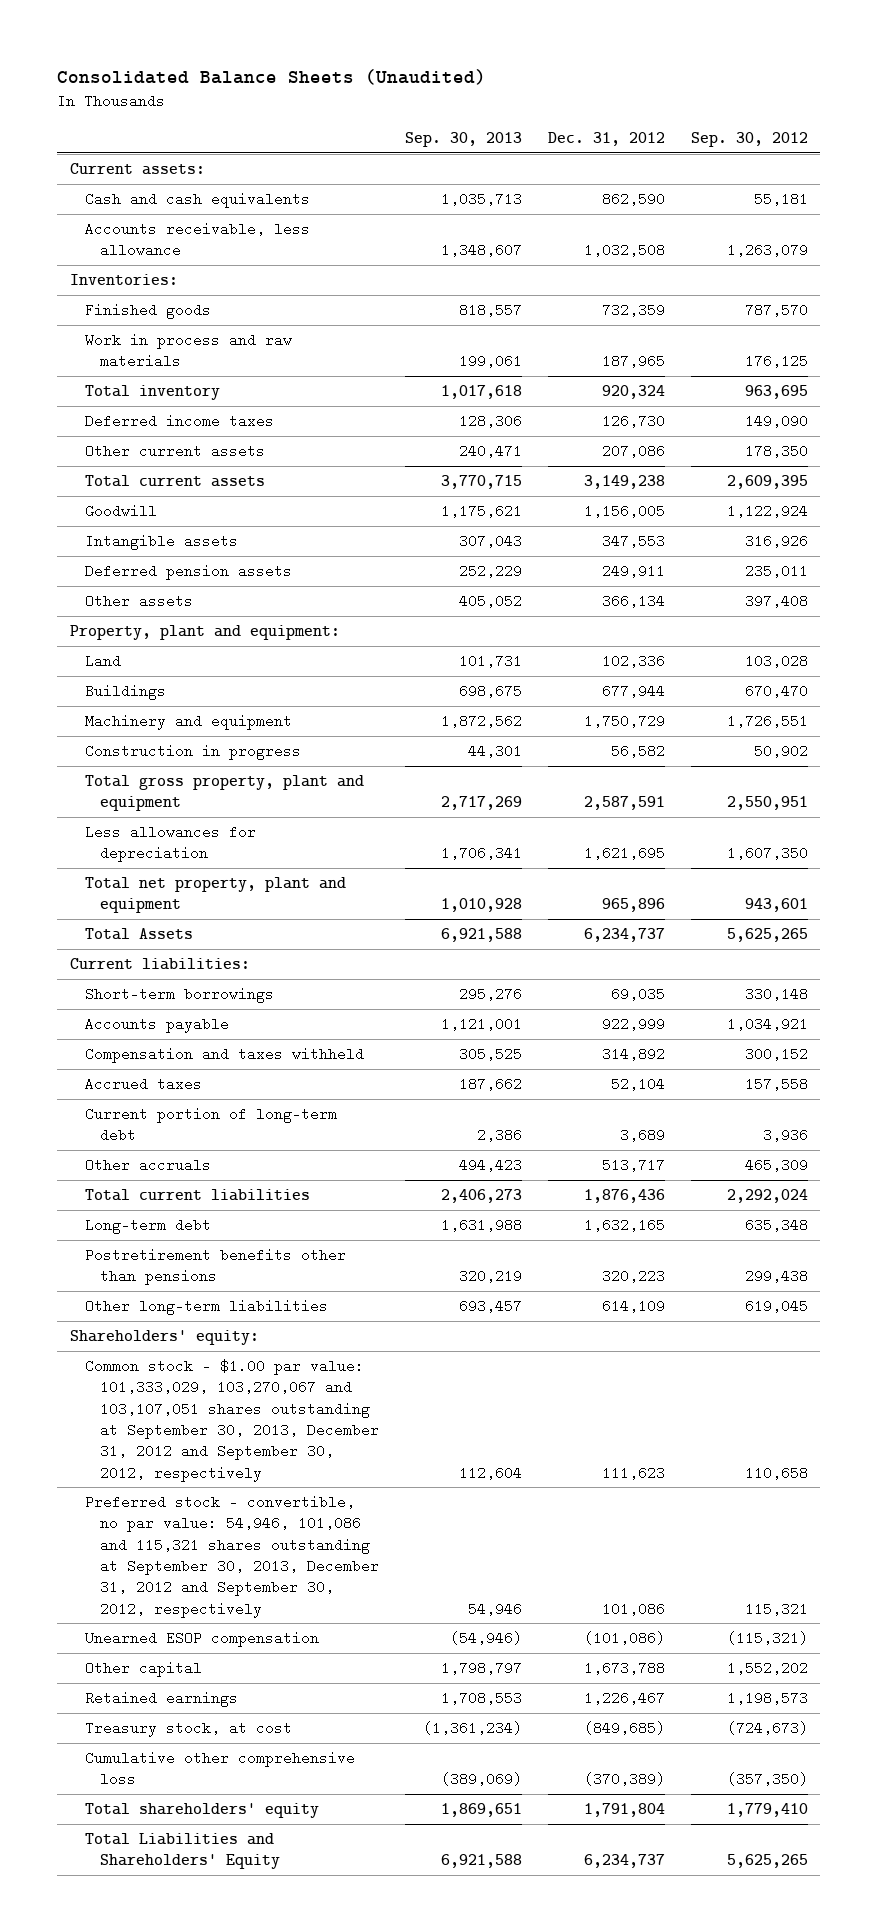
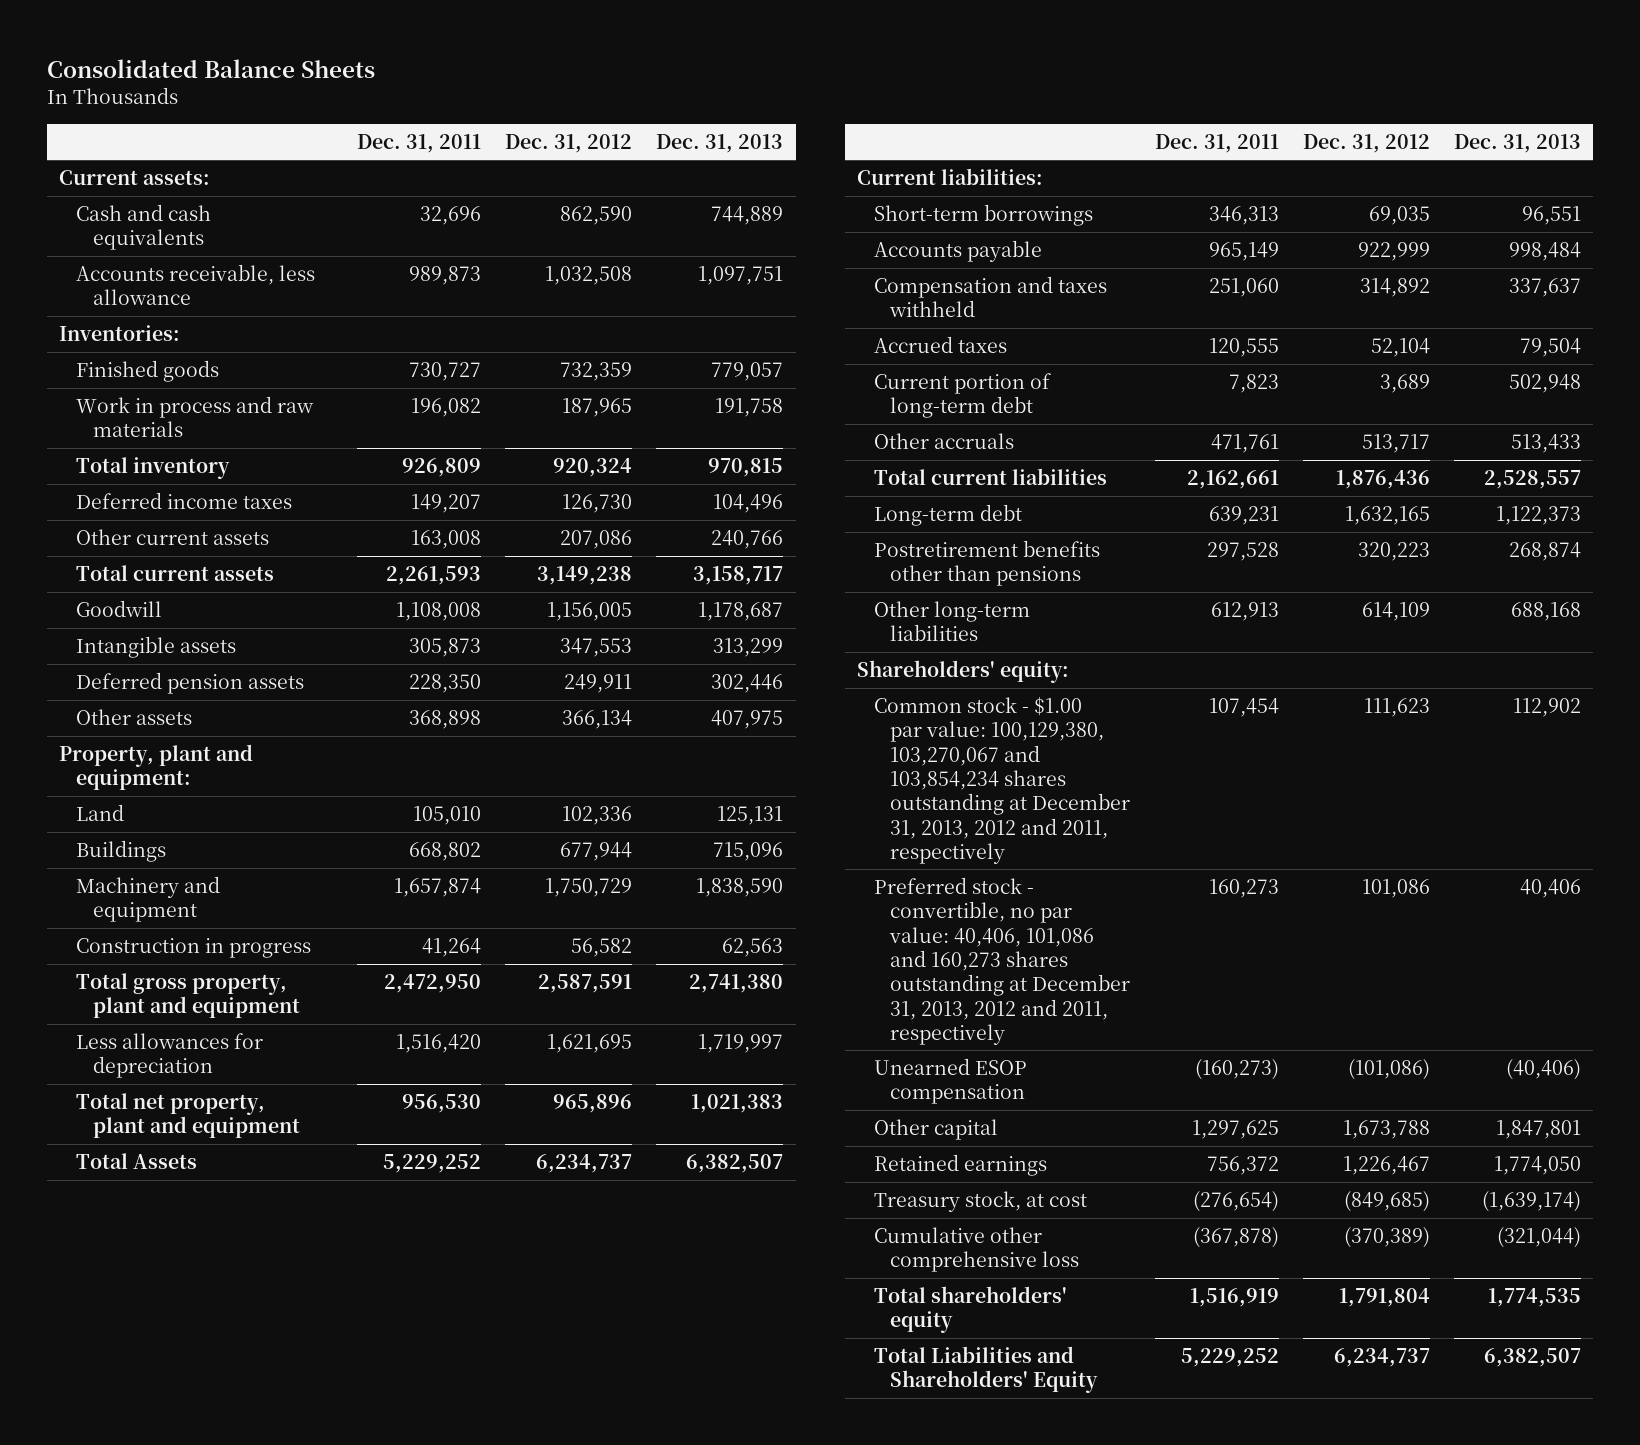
- Consolidated Balance Sheets (Unaudited)
+ Consolidated Balance Sheets
- | Sep. 30, 2013 | Dec. 31, 2012 | Sep. 30, 2012
+ | Dec. 31, 2011 | Dec. 31, 2012 | Dec. 31, 2013
- Common stock - $1.00 par value: 101,333,029, 103,270,067 and 103,107,051 shares outstanding at September 30, 2013, December 31, 2012 and September 30, 2012, respectively | 112,604 | 111,623 | 110,658
- Preferred stock - convertible, no par value: 54,946, 101,086 and 115,321 shares outstanding at September 30, 2013, December 31, 2012 and September 30, 2012, respectively | 54,946 | 101,086 | 115,321
+ Common stock - $1.00 par value: 100,129,380, 103,270,067 and 103,854,234 shares outstanding at December 31, 2013, 2012 and 2011, respectively | 107,454 | 111,623 | 112,902
+ Preferred stock - convertible, no par value: 40,406, 101,086 and 160,273 shares outstanding at December 31, 2013, 2012 and 2011, respectively | 160,273 | 101,086 | 40,406

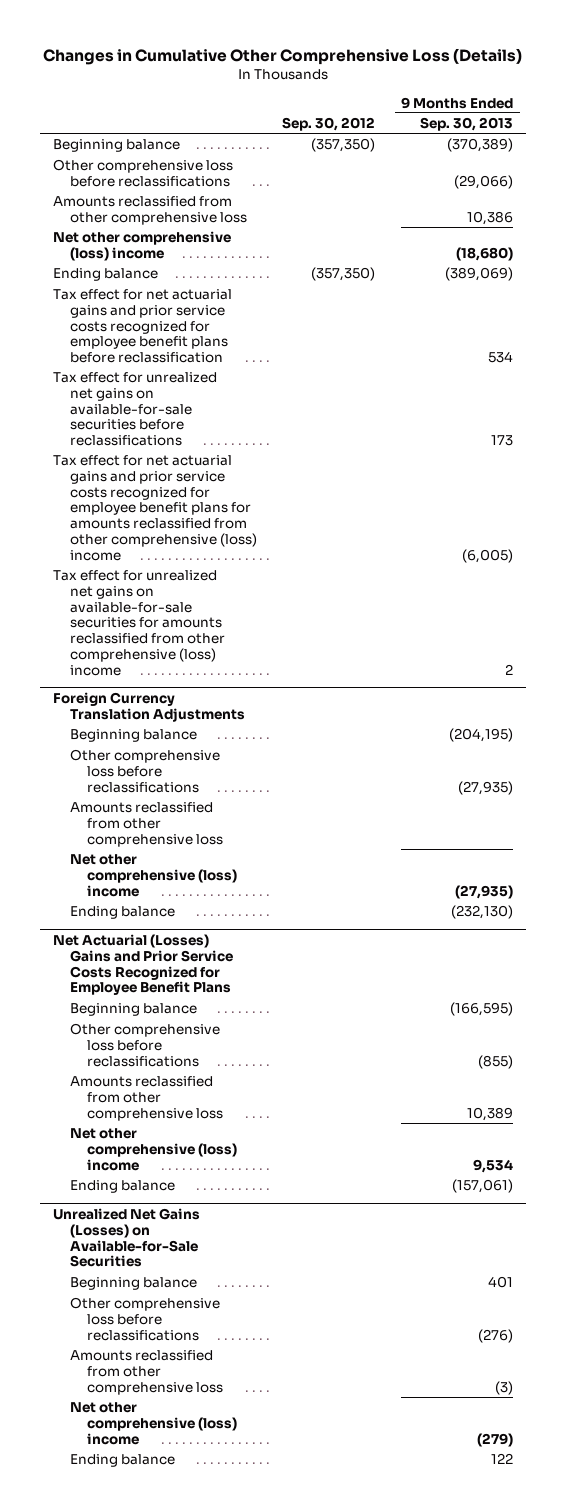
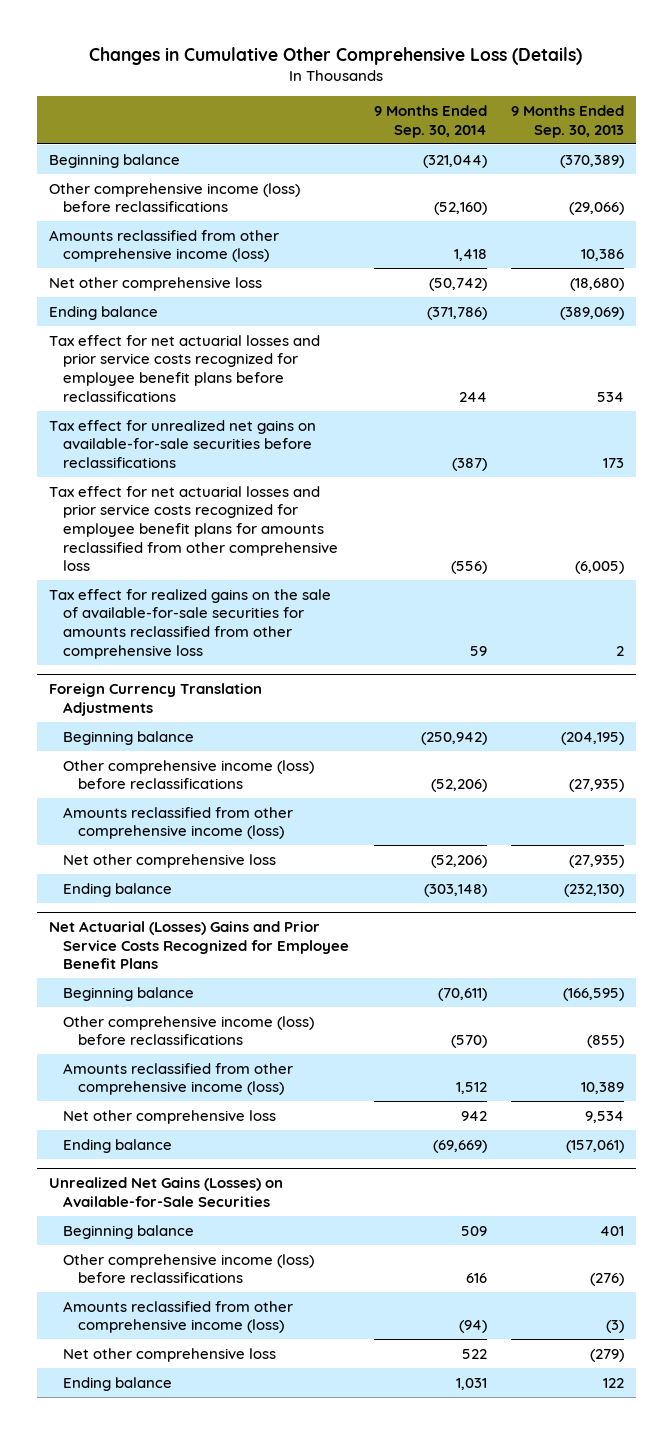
- | Sep. 30, 2012 | 9 Months Ended Sep. 30, 2013
+ | 9 Months Ended Sep. 30, 2014 | 9 Months Ended Sep. 30, 2013
- Other comprehensive loss before reclassifications | | (29,066)
- Amounts reclassified from other comprehensive loss | | 10,386
- Net other comprehensive (loss) income | | (18,680)
+ Other comprehensive income (loss) before reclassifications | (52,160) | (29,066)
+ Amounts reclassified from other comprehensive income (loss) | 1,418 | 10,386
+ Net other comprehensive loss | (50,742) | (18,680)
- Tax effect for net actuarial gains and prior service costs recognized for employee benefit plans before reclassification | | 534
+ Tax effect for net actuarial losses and prior service costs recognized for employee benefit plans before reclassifications | 244 | 534
- Tax effect for net actuarial gains and prior service costs recognized for employee benefit plans for amounts reclassified from other comprehensive (loss) income | | (6,005)
- Tax effect for unrealized net gains on available-for-sale securities for amounts reclassified from other comprehensive (loss) income | | 2
+ Tax effect for net actuarial losses and prior service costs recognized for employee benefit plans for amounts reclassified from other comprehensive loss | (556) | (6,005)
+ Tax effect for realized gains on the sale of available-for-sale securities for amounts reclassified from other comprehensive loss | 59 | 2
@ Foreign Currency Translation Adjustments
- Other comprehensive loss before reclassifications | | (27,935)
- Amounts reclassified from other comprehensive loss
- Net other comprehensive (loss) income | | (27,935)
+ Other comprehensive income (loss) before reclassifications | (52,206) | (27,935)
+ Amounts reclassified from other comprehensive income (loss)
+ Net other comprehensive loss | (52,206) | (27,935)
@ Net Actuarial (Losses) Gains and Prior Service Costs Recognized for Employee Benefit Plans
- Other comprehensive loss before reclassifications | | (855)
- Amounts reclassified from other comprehensive loss | | 10,389
- Net other comprehensive (loss) income | | 9,534
+ Other comprehensive income (loss) before reclassifications | (570) | (855)
+ Amounts reclassified from other comprehensive income (loss) | 1,512 | 10,389
+ Net other comprehensive loss | 942 | 9,534
@ Unrealized Net Gains (Losses) on Available-for-Sale Securities
- Other comprehensive loss before reclassifications | | (276)
- Amounts reclassified from other comprehensive loss | | (3)
- Net other comprehensive (loss) income | | (279)
+ Other comprehensive income (loss) before reclassifications | 616 | (276)
+ Amounts reclassified from other comprehensive income (loss) | (94) | (3)
+ Net other comprehensive loss | 522 | (279)

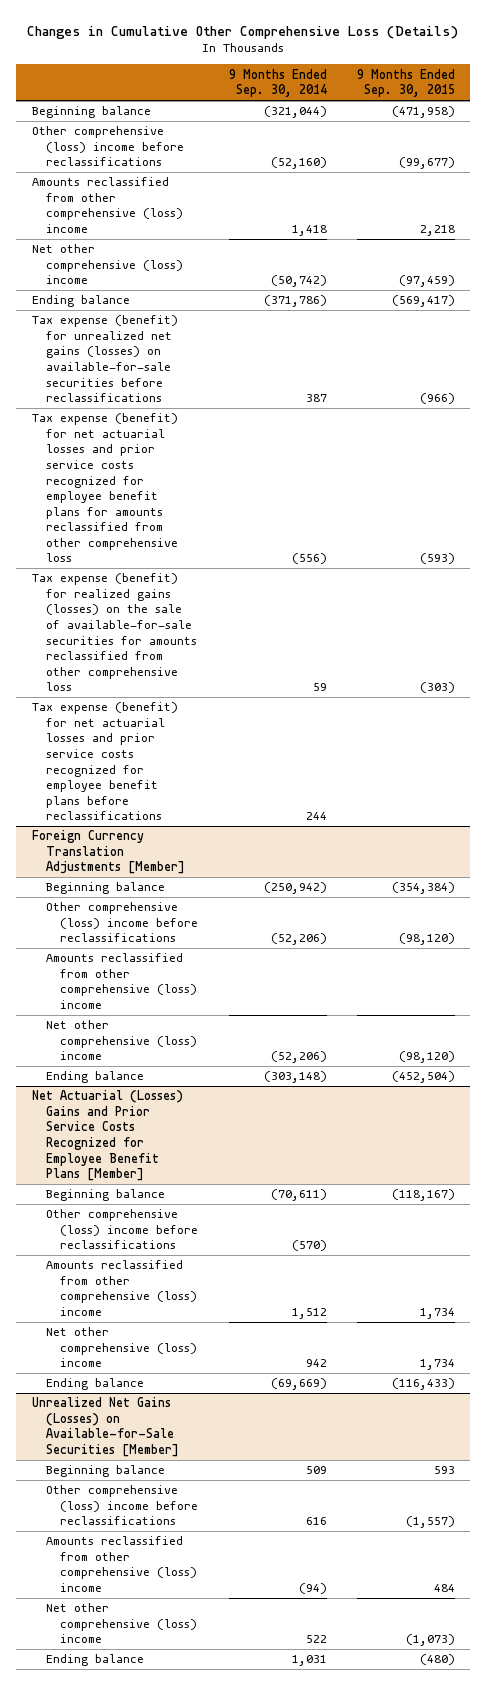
- | 9 Months Ended Sep. 30, 2014 | 9 Months Ended Sep. 30, 2013
+ | 9 Months Ended Sep. 30, 2014 | 9 Months Ended Sep. 30, 2015
- Other comprehensive income (loss) before reclassifications | (52,160) | (29,066)
- Amounts reclassified from other comprehensive income (loss) | 1,418 | 10,386
- Net other comprehensive loss | (50,742) | (18,680)
+ Other comprehensive (loss) income before reclassifications | (52,160) | (99,677)
+ Amounts reclassified from other comprehensive (loss) income | 1,418 | 2,218
+ Net other comprehensive (loss) income | (50,742) | (97,459)
- Tax effect for net actuarial losses and prior service costs recognized for employee benefit plans before reclassifications | 244 | 534
- Tax effect for unrealized net gains on available-for-sale securities before reclassifications | (387) | 173
- Tax effect for net actuarial losses and prior service costs recognized for employee benefit plans for amounts reclassified from other comprehensive loss | (556) | (6,005)
- Tax effect for realized gains on the sale of available-for-sale securities for amounts reclassified from other comprehensive loss | 59 | 2
- Foreign Currency Translation Adjustments
+ Tax expense (benefit) for unrealized net gains (losses) on available-for-sale securities before reclassifications | 387 | (966)
+ Tax expense (benefit) for net actuarial losses and prior service costs recognized for employee benefit plans for amounts reclassified from other comprehensive loss | (556) | (593)
+ Tax expense (benefit) for realized gains (losses) on the sale of available-for-sale securities for amounts reclassified from other comprehensive loss | 59 | (303)
+ Tax expense (benefit) for net actuarial losses and prior service costs recognized for employee benefit plans before reclassifications | 244 |
+ Foreign Currency Translation Adjustments [Member]
- Other comprehensive income (loss) before reclassifications | (52,206) | (27,935)
- Amounts reclassified from other comprehensive income (loss)
- Net other comprehensive loss | (52,206) | (27,935)
+ Other comprehensive (loss) income before reclassifications | (52,206) | (98,120)
+ Amounts reclassified from other comprehensive (loss) income
+ Net other comprehensive (loss) income | (52,206) | (98,120)
- Net Actuarial (Losses) Gains and Prior Service Costs Recognized for Employee Benefit Plans
+ Net Actuarial (Losses) Gains and Prior Service Costs Recognized for Employee Benefit Plans [Member]
- Other comprehensive income (loss) before reclassifications | (570) | (855)
- Amounts reclassified from other comprehensive income (loss) | 1,512 | 10,389
- Net other comprehensive loss | 942 | 9,534
+ Other comprehensive (loss) income before reclassifications | (570) |
+ Amounts reclassified from other comprehensive (loss) income | 1,512 | 1,734
+ Net other comprehensive (loss) income | 942 | 1,734
- Unrealized Net Gains (Losses) on Available-for-Sale Securities
+ Unrealized Net Gains (Losses) on Available-for-Sale Securities [Member]
- Other comprehensive income (loss) before reclassifications | 616 | (276)
- Amounts reclassified from other comprehensive income (loss) | (94) | (3)
- Net other comprehensive loss | 522 | (279)
+ Other comprehensive (loss) income before reclassifications | 616 | (1,557)
+ Amounts reclassified from other comprehensive (loss) income | (94) | 484
+ Net other comprehensive (loss) income | 522 | (1,073)

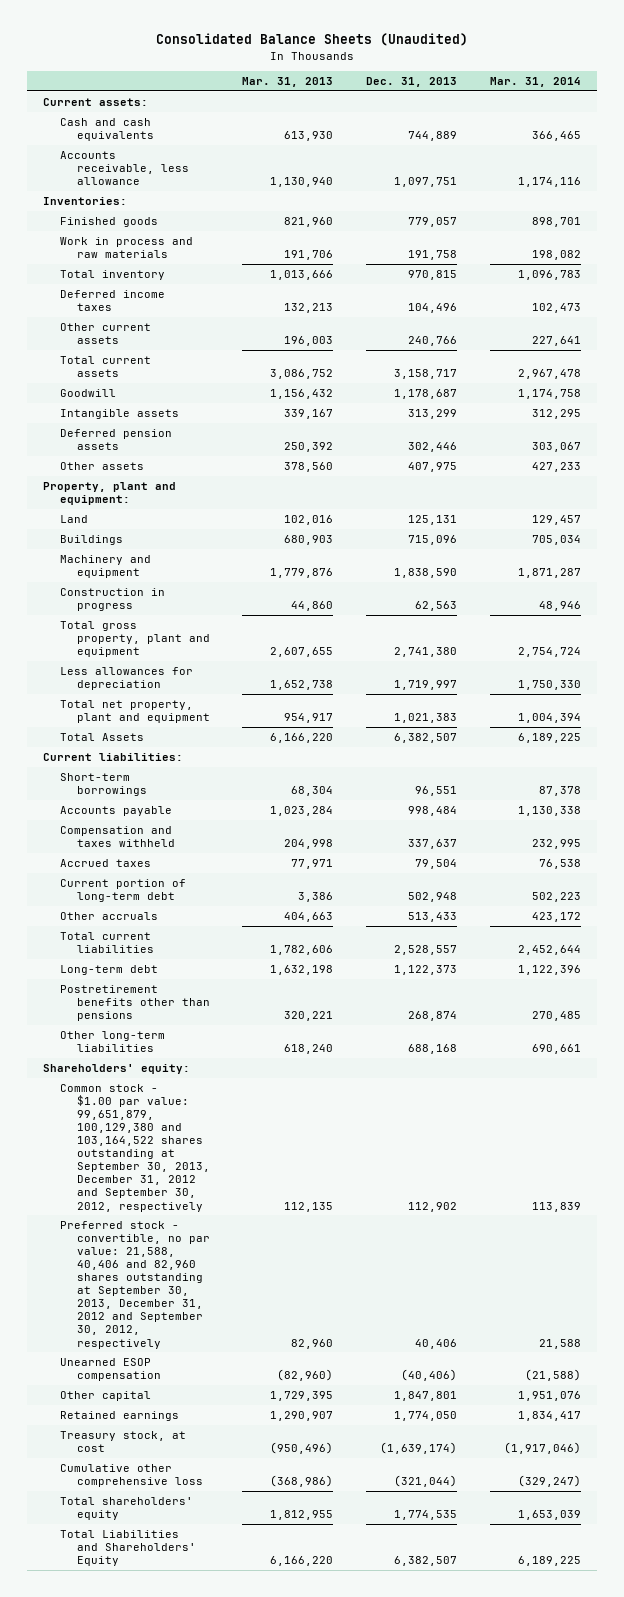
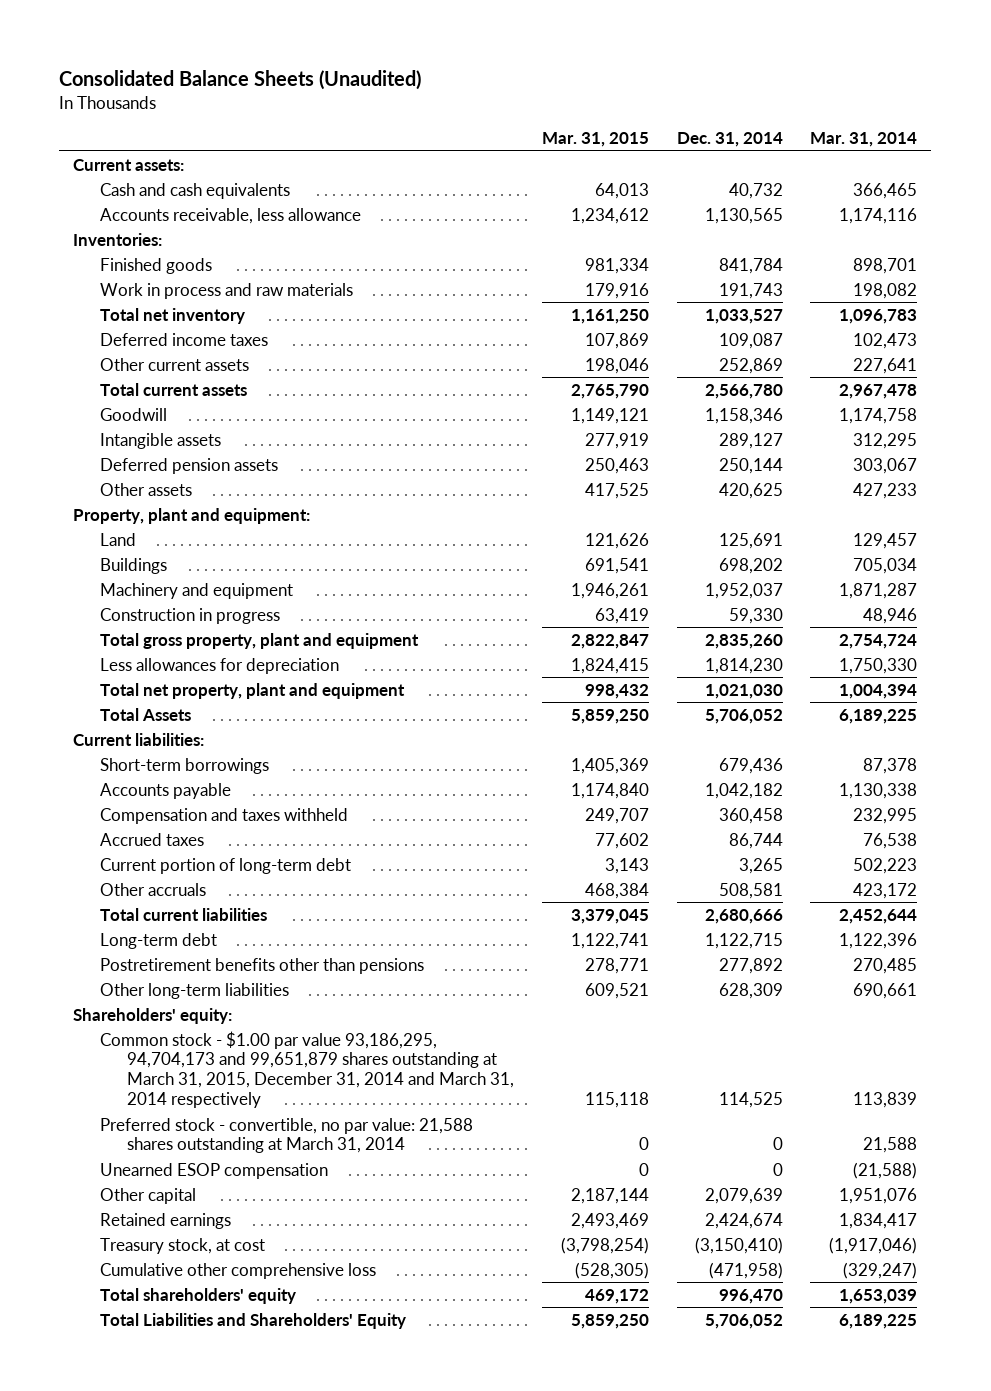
- | Mar. 31, 2013 | Dec. 31, 2013 | Mar. 31, 2014
+ | Mar. 31, 2015 | Dec. 31, 2014 | Mar. 31, 2014
- Total inventory | 1,013,666 | 970,815 | 1,096,783
+ Total net inventory | 1,161,250 | 1,033,527 | 1,096,783
- Common stock - $1.00 par value: 99,651,879, 100,129,380 and 103,164,522 shares outstanding at September 30, 2013, December 31, 2012 and September 30, 2012, respectively | 112,135 | 112,902 | 113,839
- Preferred stock - convertible, no par value: 21,588, 40,406 and 82,960 shares outstanding at September 30, 2013, December 31, 2012 and September 30, 2012, respectively | 82,960 | 40,406 | 21,588
+ Common stock - $1.00 par value 93,186,295, 94,704,173 and 99,651,879 shares outstanding at March 31, 2015, December 31, 2014 and March 31, 2014 respectively | 115,118 | 114,525 | 113,839
+ Preferred stock - convertible, no par value: 21,588 shares outstanding at March 31, 2014 | 0 | 0 | 21,588

